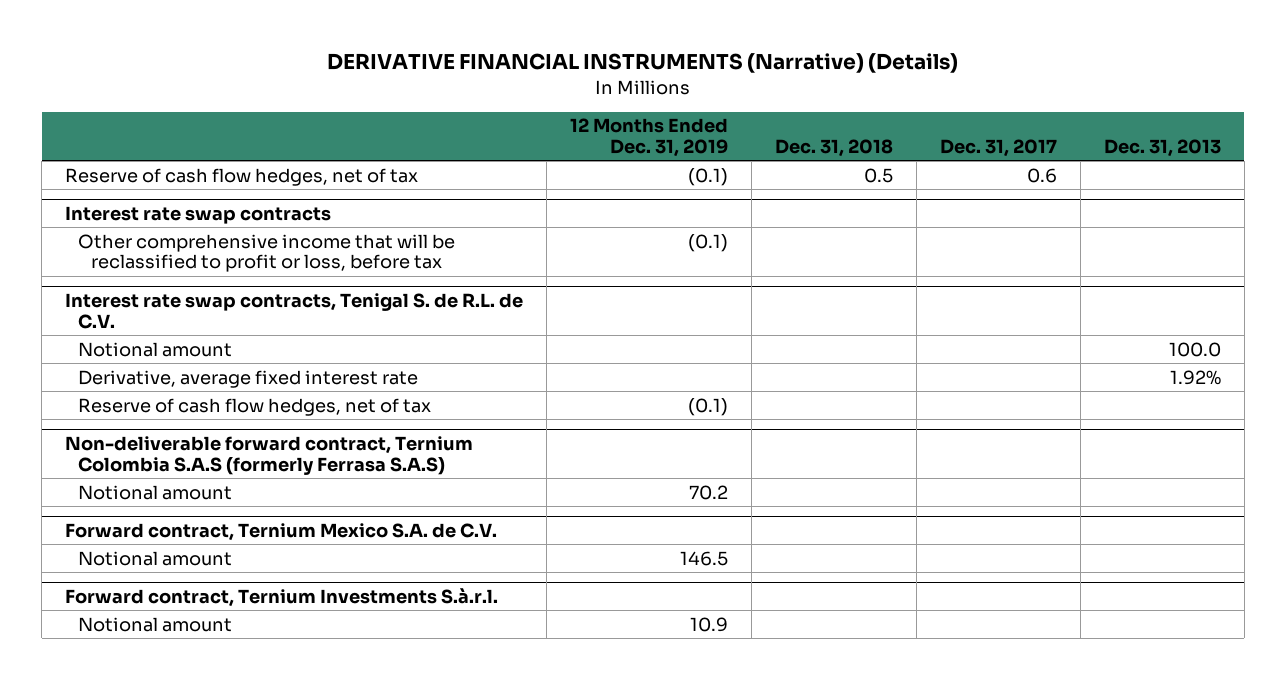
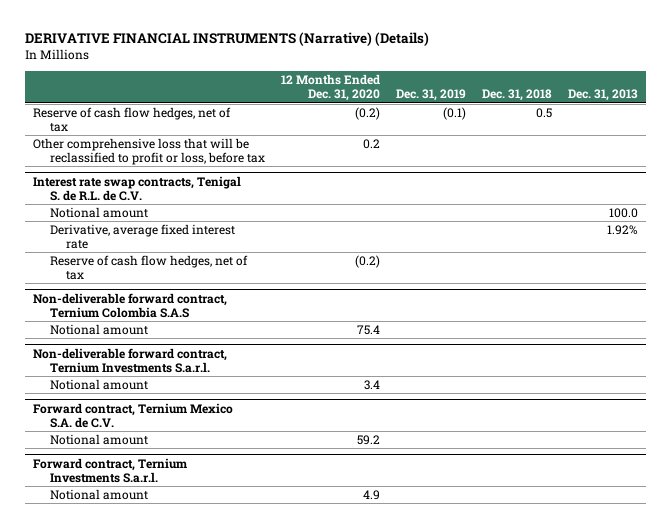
- | 12 Months Ended Dec. 31, 2019 | Dec. 31, 2018 | Dec. 31, 2017 | Dec. 31, 2013
+ | 12 Months Ended Dec. 31, 2020 | Dec. 31, 2019 | Dec. 31, 2018 | Dec. 31, 2013
- Interest rate swap contracts
- Other comprehensive income that will be reclassified to profit or loss, before tax | (0.1) | | |
+ Other comprehensive loss that will be reclassified to profit or loss, before tax | 0.2 | | |
- Non-deliverable forward contract, Ternium Colombia S.A.S (formerly Ferrasa S.A.S)
+ Non-deliverable forward contract, Ternium Colombia S.A.S
+ Non-deliverable forward contract, Ternium Investments S.a.r.l.
+ Notional amount | 3.4 | | |
- Forward contract, Ternium Investments S.à.r.l.
+ Forward contract, Ternium Investments S.a.r.l.

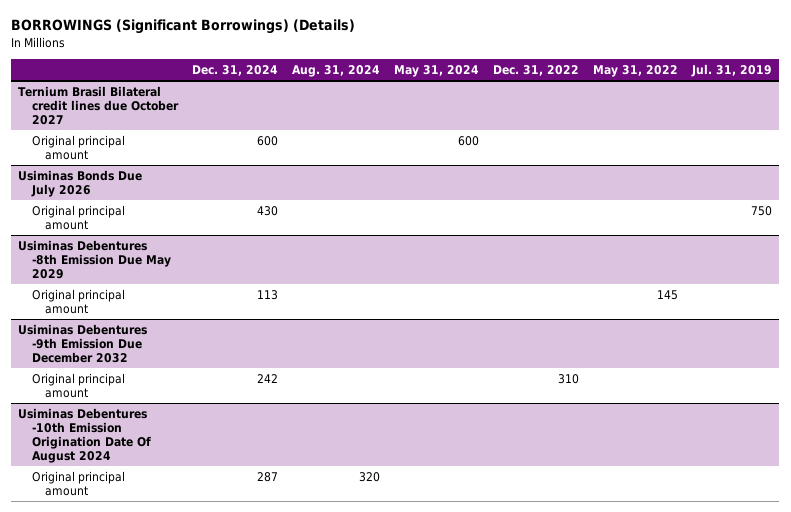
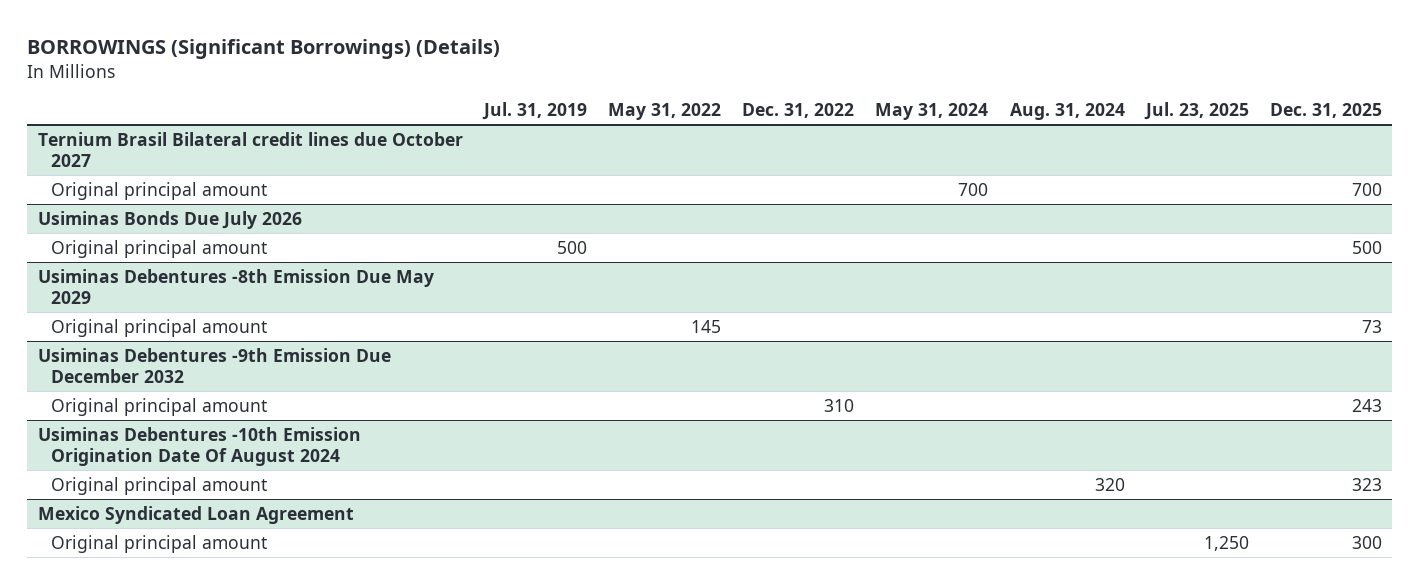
- | Dec. 31, 2024 | Aug. 31, 2024 | May 31, 2024 | Dec. 31, 2022 | May 31, 2022 | Jul. 31, 2019
+ | Jul. 31, 2019 | May 31, 2022 | Dec. 31, 2022 | May 31, 2024 | Aug. 31, 2024 | Jul. 23, 2025 | Dec. 31, 2025
@ Ternium Brasil Bilateral credit lines due October 2027
- Original principal amount | 600 | | 600 | | |
+ Original principal amount | | | | 700 | | | 700
@ Usiminas Bonds Due July 2026
- Original principal amount | 430 | | | | | 750
+ Original principal amount | 500 | | | | | | 500
+ Mexico Syndicated Loan Agreement
+ Original principal amount | | | | | | 1,250 | 300

